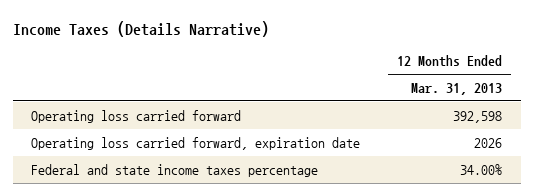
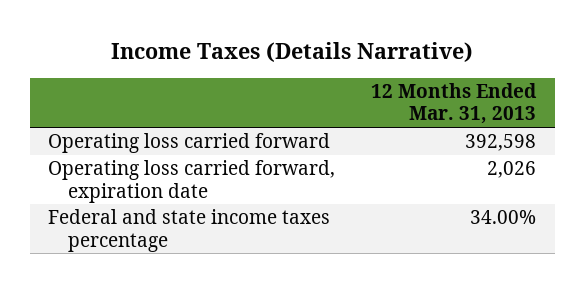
- Operating loss carried forward, expiration date | 2026
+ Operating loss carried forward, expiration date | 2,026

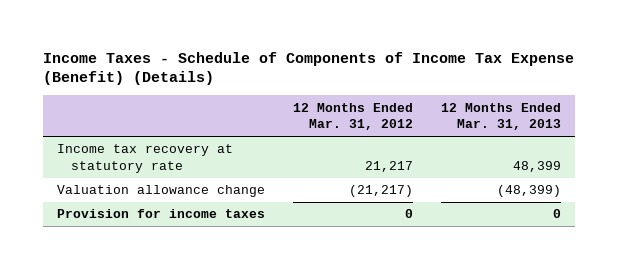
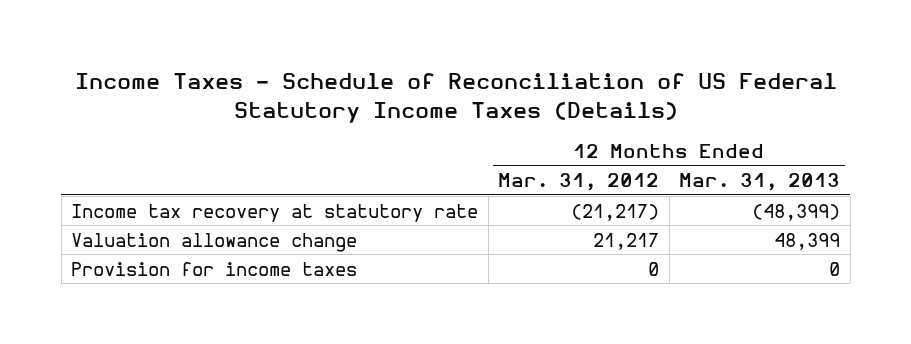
- Income Taxes - Schedule of Components of Income Tax Expense (Benefit) (Details)
+ Income Taxes - Schedule of Reconciliation of US Federal Statutory Income Taxes (Details)
- Income tax recovery at statutory rate | 21,217 | 48,399
- Valuation allowance change | (21,217) | (48,399)
+ Income tax recovery at statutory rate | (21,217) | (48,399)
+ Valuation allowance change | 21,217 | 48,399

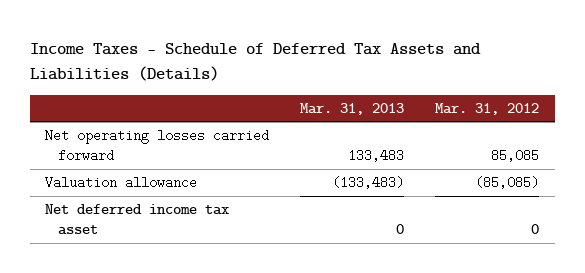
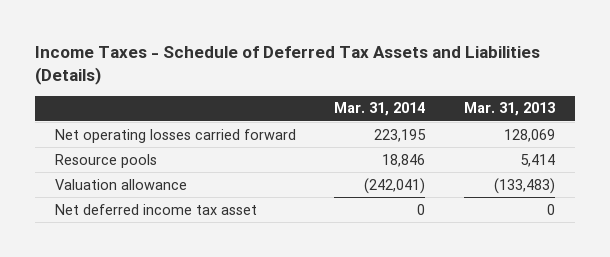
- | Mar. 31, 2013 | Mar. 31, 2012
+ | Mar. 31, 2014 | Mar. 31, 2013
- Net operating losses carried forward | 133,483 | 85,085
+ Net operating losses carried forward | 223,195 | 128,069
+ Resource pools | 18,846 | 5,414

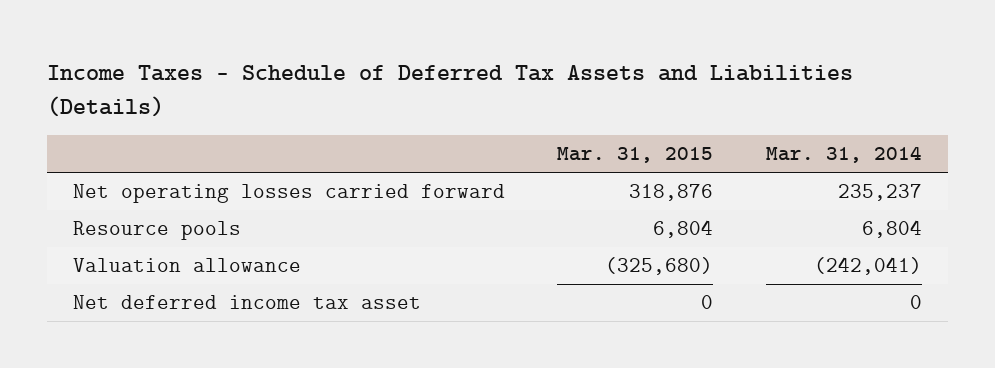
- | Mar. 31, 2014 | Mar. 31, 2013
+ | Mar. 31, 2015 | Mar. 31, 2014
- Net operating losses carried forward | 223,195 | 128,069
- Resource pools | 18,846 | 5,414
+ Net operating losses carried forward | 318,876 | 235,237
+ Resource pools | 6,804 | 6,804

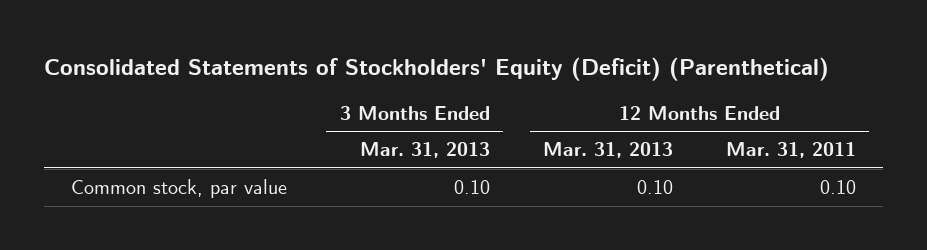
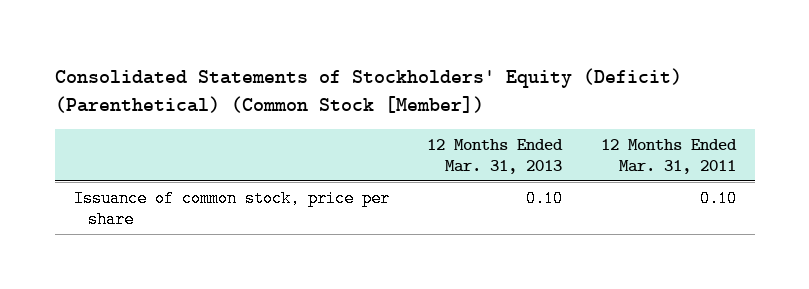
- Consolidated Statements of Stockholders' Equity (Deficit) (Parenthetical)
+ Consolidated Statements of Stockholders' Equity (Deficit) (Parenthetical) (Common Stock [Member])
- | 3 Months Ended Mar. 31, 2013 | 12 Months Ended Mar. 31, 2013 | 12 Months Ended Mar. 31, 2011
+ | 12 Months Ended Mar. 31, 2013 | 12 Months Ended Mar. 31, 2011
- Common stock, par value | 0.10 | 0.10 | 0.10
+ Issuance of common stock, price per share | 0.10 | 0.10

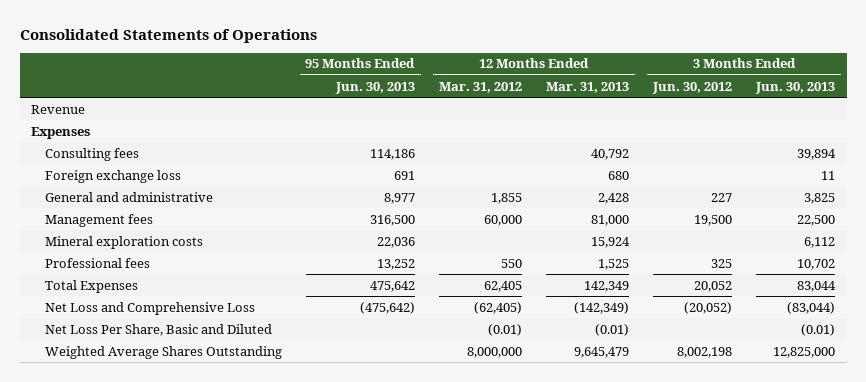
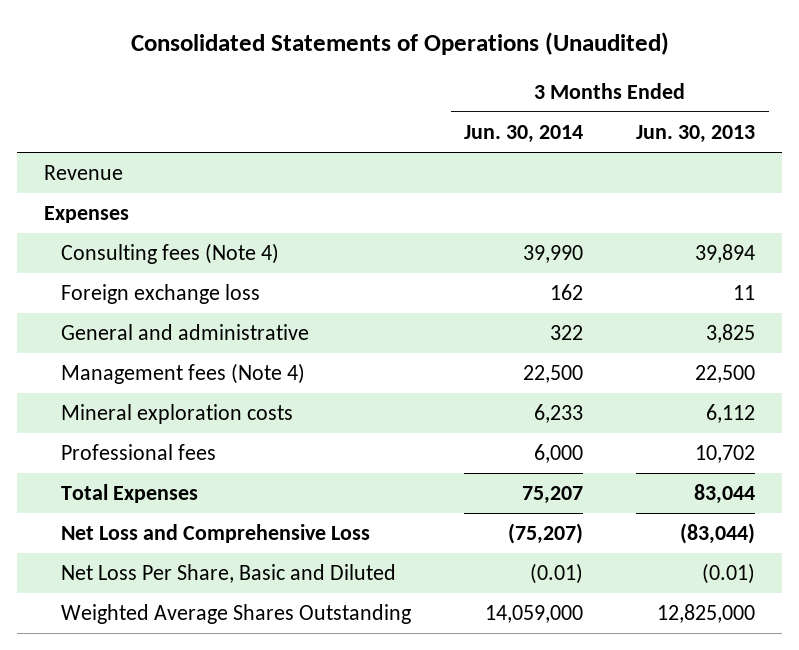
- Consolidated Statements of Operations
+ Consolidated Statements of Operations (Unaudited)
- | 95 Months Ended Jun. 30, 2013 | 12 Months Ended Mar. 31, 2012 | 12 Months Ended Mar. 31, 2013 | 3 Months Ended Jun. 30, 2012 | 3 Months Ended Jun. 30, 2013
+ | 3 Months Ended Jun. 30, 2014 | 3 Months Ended Jun. 30, 2013
- Consulting fees | 114,186 | | 40,792 | | 39,894
+ Consulting fees (Note 4) | 39,990 | 39,894
- Management fees | 316,500 | 60,000 | 81,000 | 19,500 | 22,500
+ Management fees (Note 4) | 22,500 | 22,500

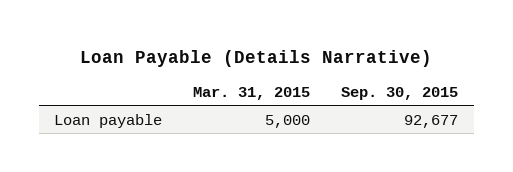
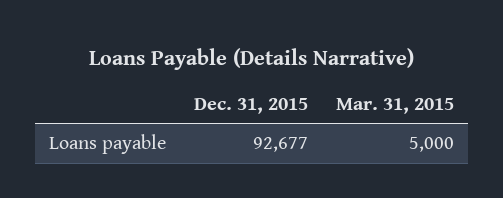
- Loan Payable (Details Narrative)
+ Loans Payable (Details Narrative)
- | Mar. 31, 2015 | Sep. 30, 2015
+ | Dec. 31, 2015 | Mar. 31, 2015
- Loan payable | 5,000 | 92,677
+ Loans payable | 92,677 | 5,000

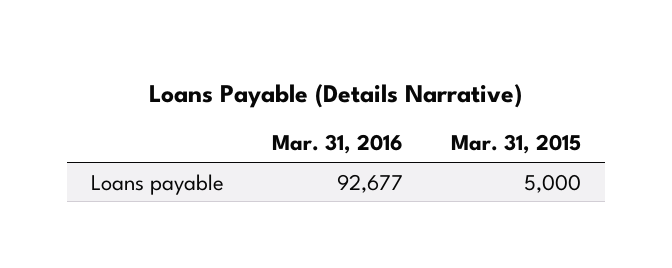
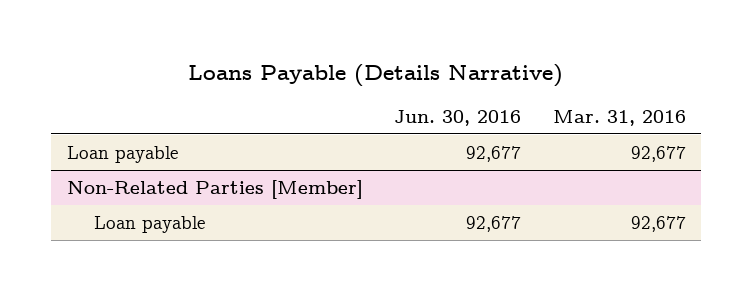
- | Mar. 31, 2016 | Mar. 31, 2015
+ | Jun. 30, 2016 | Mar. 31, 2016
- Loans payable | 92,677 | 5,000
+ Loan payable | 92,677 | 92,677
+ Non-Related Parties [Member]
+ Loan payable | 92,677 | 92,677

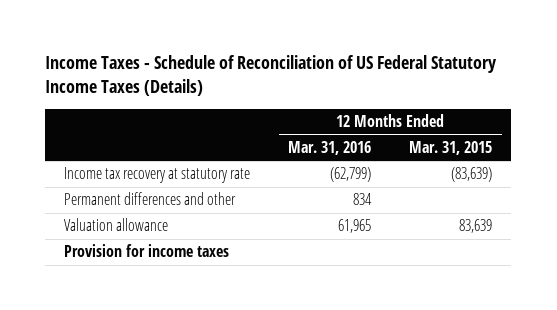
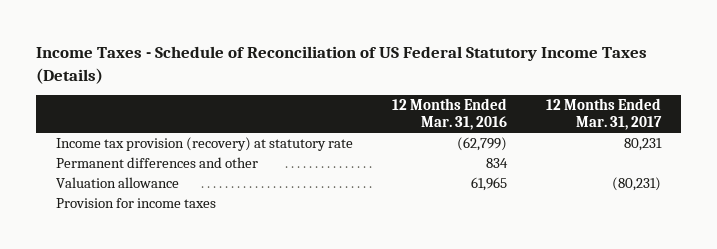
- | 12 Months Ended Mar. 31, 2016 | 12 Months Ended Mar. 31, 2015
+ | 12 Months Ended Mar. 31, 2016 | 12 Months Ended Mar. 31, 2017
- Income tax recovery at statutory rate | (62,799) | (83,639)
+ Income tax provision (recovery) at statutory rate | (62,799) | 80,231

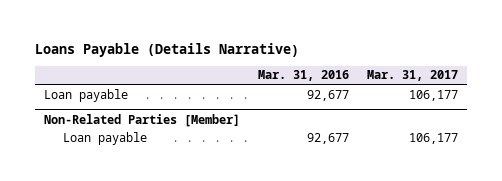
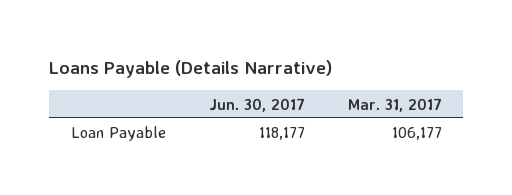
- | Mar. 31, 2016 | Mar. 31, 2017
+ | Jun. 30, 2017 | Mar. 31, 2017
- Loan payable | 92,677 | 106,177
- Non-Related Parties [Member]
- Loan payable | 92,677 | 106,177
+ Loan Payable | 118,177 | 106,177

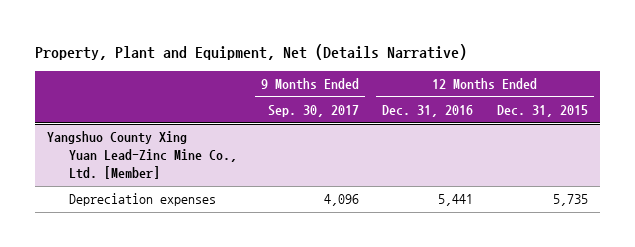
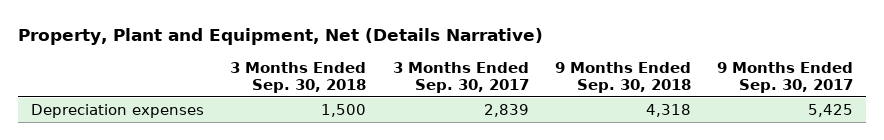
- | 9 Months Ended Sep. 30, 2017 | 12 Months Ended Dec. 31, 2016 | 12 Months Ended Dec. 31, 2015
+ | 3 Months Ended Sep. 30, 2018 | 3 Months Ended Sep. 30, 2017 | 9 Months Ended Sep. 30, 2018 | 9 Months Ended Sep. 30, 2017
- Yangshuo County Xing Yuan Lead-Zinc Mine Co., Ltd. [Member]
- Depreciation expenses | 4,096 | 5,441 | 5,735
+ Depreciation expenses | 1,500 | 2,839 | 4,318 | 5,425

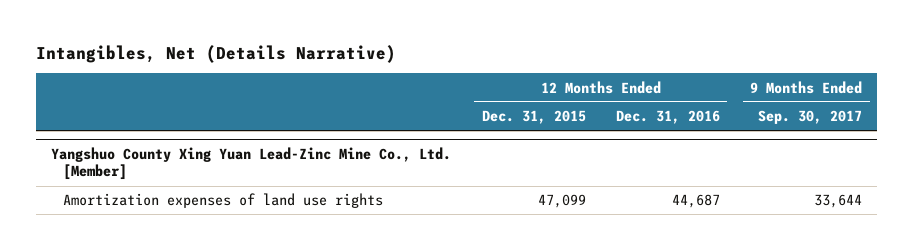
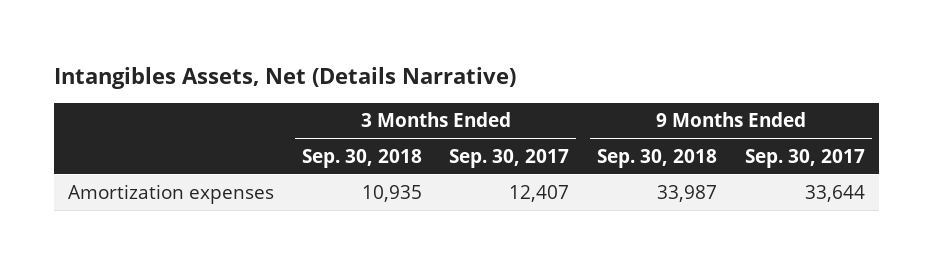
- Intangibles, Net (Details Narrative)
+ Intangibles Assets, Net (Details Narrative)
- | 12 Months Ended Dec. 31, 2015 | 12 Months Ended Dec. 31, 2016 | 9 Months Ended Sep. 30, 2017
+ | 3 Months Ended Sep. 30, 2018 | 3 Months Ended Sep. 30, 2017 | 9 Months Ended Sep. 30, 2018 | 9 Months Ended Sep. 30, 2017
- Yangshuo County Xing Yuan Lead-Zinc Mine Co., Ltd. [Member]
- Amortization expenses of land use rights | 47,099 | 44,687 | 33,644
+ Amortization expenses | 10,935 | 12,407 | 33,987 | 33,644

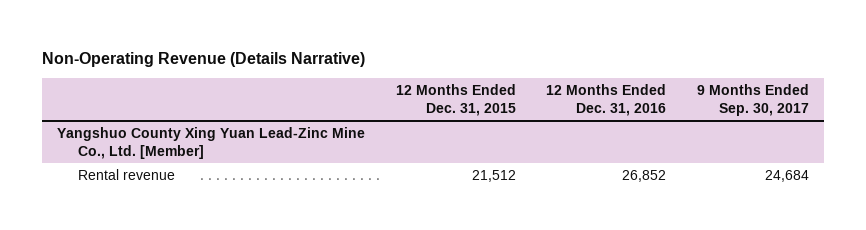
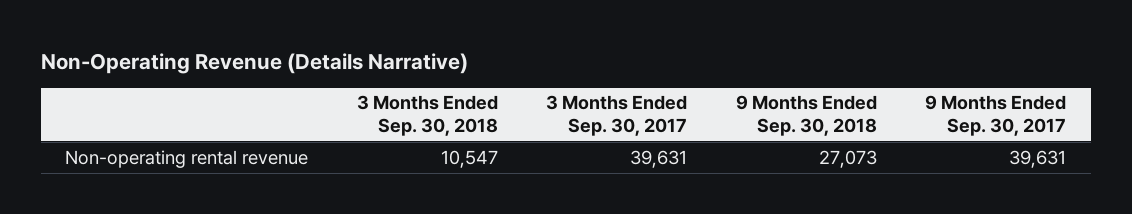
- | 12 Months Ended Dec. 31, 2015 | 12 Months Ended Dec. 31, 2016 | 9 Months Ended Sep. 30, 2017
+ | 3 Months Ended Sep. 30, 2018 | 3 Months Ended Sep. 30, 2017 | 9 Months Ended Sep. 30, 2018 | 9 Months Ended Sep. 30, 2017
- Yangshuo County Xing Yuan Lead-Zinc Mine Co., Ltd. [Member]
- Rental revenue | 21,512 | 26,852 | 24,684
+ Non-operating rental revenue | 10,547 | 39,631 | 27,073 | 39,631

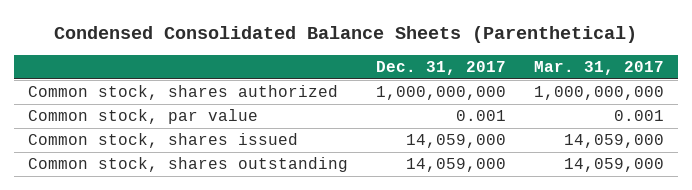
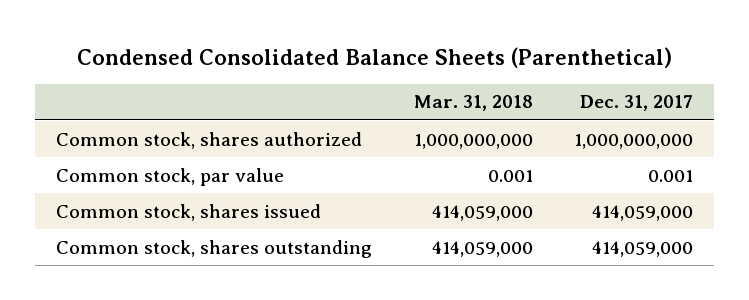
- | Dec. 31, 2017 | Mar. 31, 2017
+ | Mar. 31, 2018 | Dec. 31, 2017
- Common stock, shares issued | 14,059,000 | 14,059,000
- Common stock, shares outstanding | 14,059,000 | 14,059,000
+ Common stock, shares issued | 414,059,000 | 414,059,000
+ Common stock, shares outstanding | 414,059,000 | 414,059,000

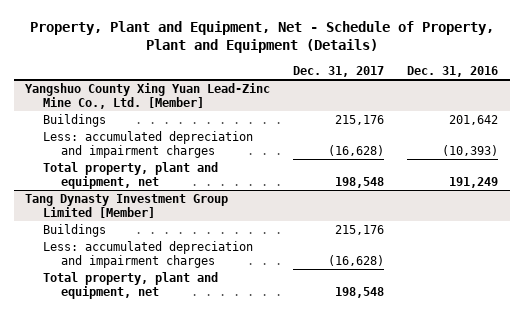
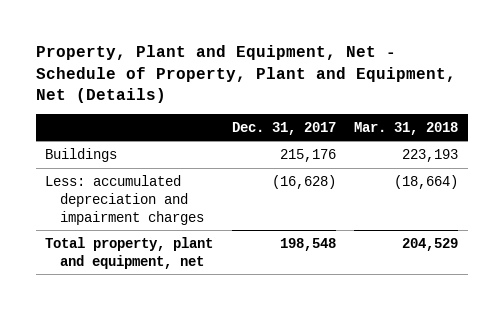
- Property, Plant and Equipment, Net - Schedule of Property, Plant and Equipment (Details)
+ Property, Plant and Equipment, Net - Schedule of Property, Plant and Equipment, Net (Details)
- | Dec. 31, 2017 | Dec. 31, 2016
+ | Dec. 31, 2017 | Mar. 31, 2018
- Yangshuo County Xing Yuan Lead-Zinc Mine Co., Ltd. [Member]
- Tang Dynasty Investment Group Limited [Member]
- Buildings | 215,176 |
- Less: accumulated depreciation and impairment charges | (16,628) |
- Total property, plant and equipment, net | 198,548 |

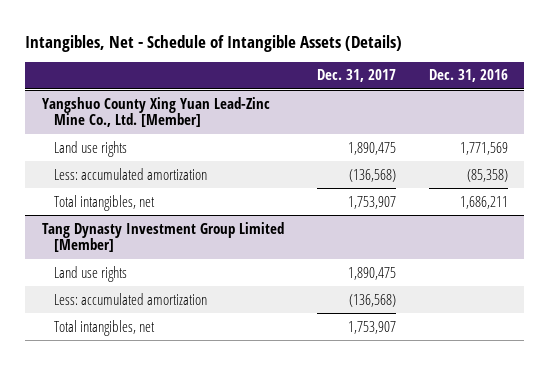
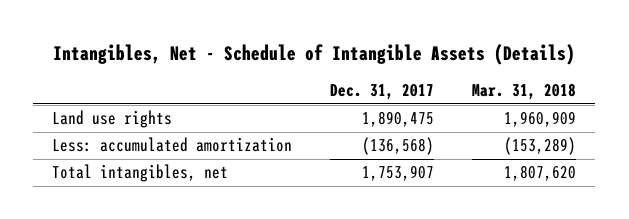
- | Dec. 31, 2017 | Dec. 31, 2016
+ | Dec. 31, 2017 | Mar. 31, 2018
- Yangshuo County Xing Yuan Lead-Zinc Mine Co., Ltd. [Member]
- Tang Dynasty Investment Group Limited [Member]
- Land use rights | 1,890,475 |
- Less: accumulated amortization | (136,568) |
- Total intangibles, net | 1,753,907 |

